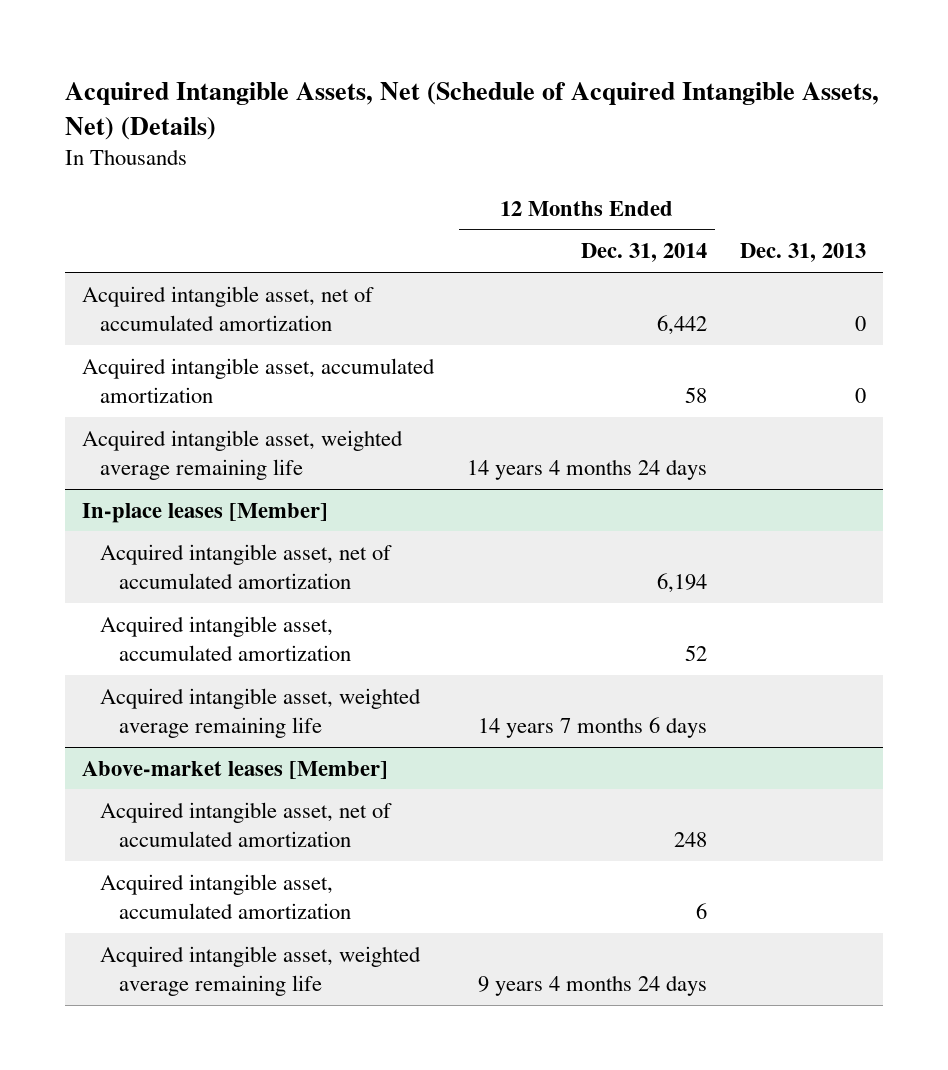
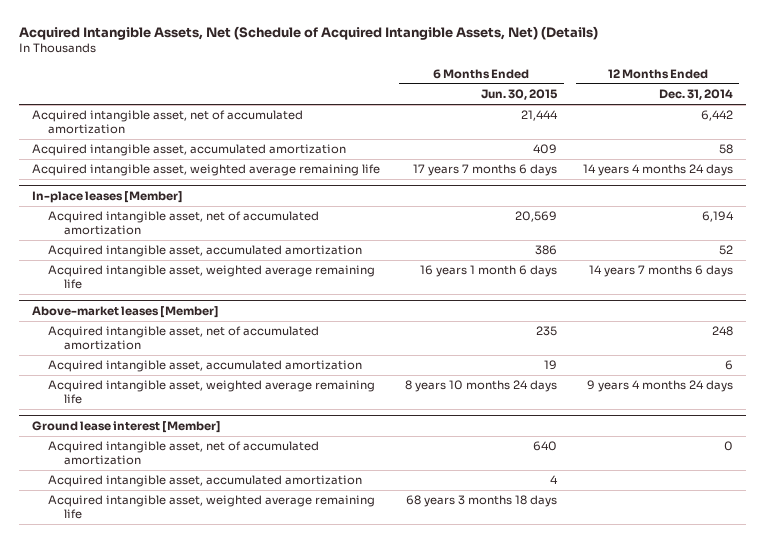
- | 12 Months Ended Dec. 31, 2014 | Dec. 31, 2013
+ | 6 Months Ended Jun. 30, 2015 | 12 Months Ended Dec. 31, 2014
+ Ground lease interest [Member]
+ Acquired intangible asset, net of accumulated amortization | 640 | 0
+ Acquired intangible asset, accumulated amortization | 4 |
+ Acquired intangible asset, weighted average remaining life | 68 years 3 months 18 days |

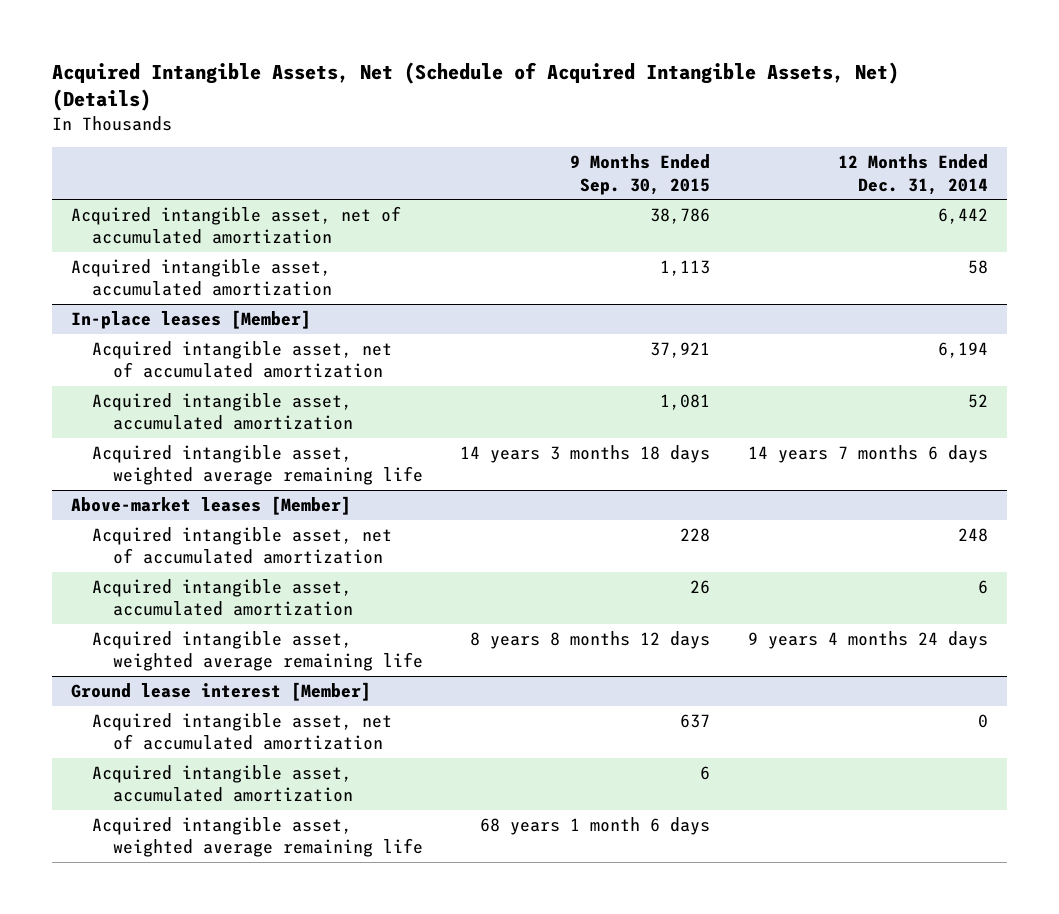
- | 6 Months Ended Jun. 30, 2015 | 12 Months Ended Dec. 31, 2014
+ | 9 Months Ended Sep. 30, 2015 | 12 Months Ended Dec. 31, 2014
- Acquired intangible asset, weighted average remaining life | 17 years 7 months 6 days | 14 years 4 months 24 days

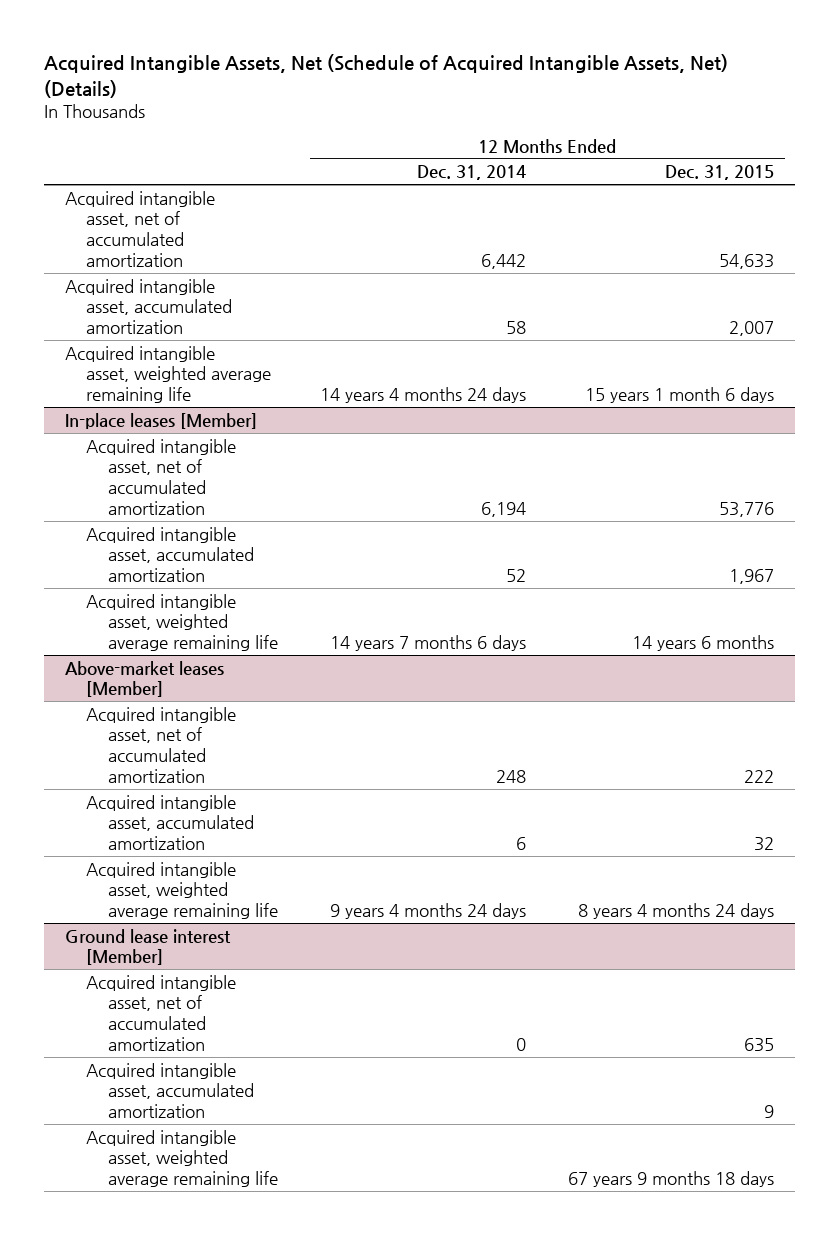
- | 9 Months Ended Sep. 30, 2015 | 12 Months Ended Dec. 31, 2014
+ | 12 Months Ended Dec. 31, 2014 | 12 Months Ended Dec. 31, 2015
+ Acquired intangible asset, weighted average remaining life | 14 years 4 months 24 days | 15 years 1 month 6 days

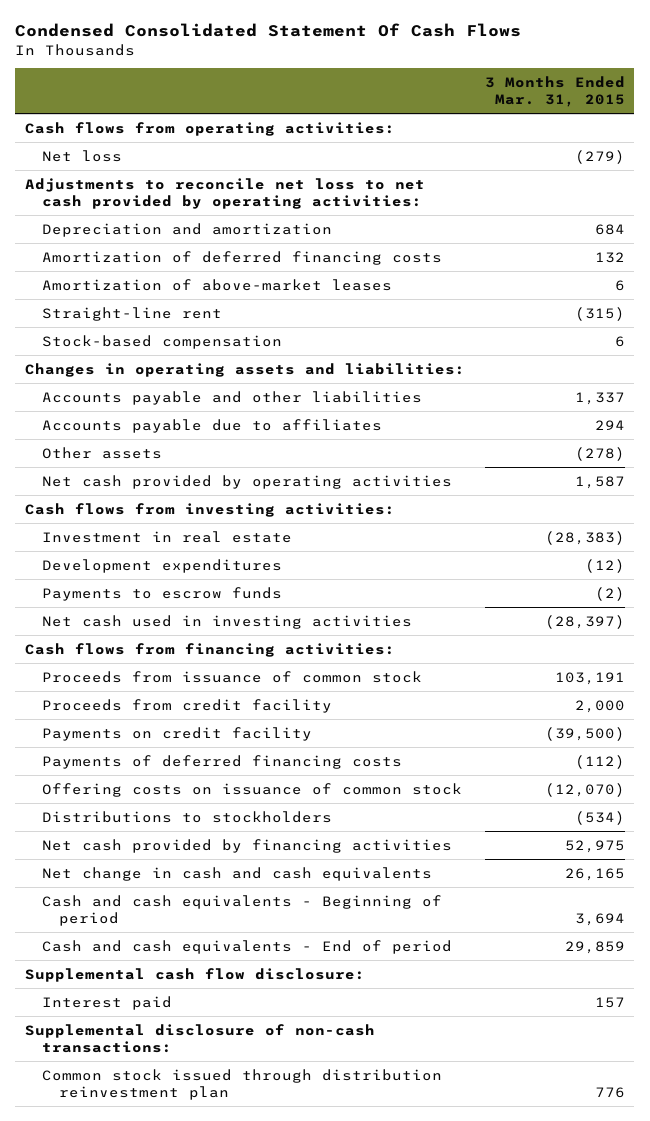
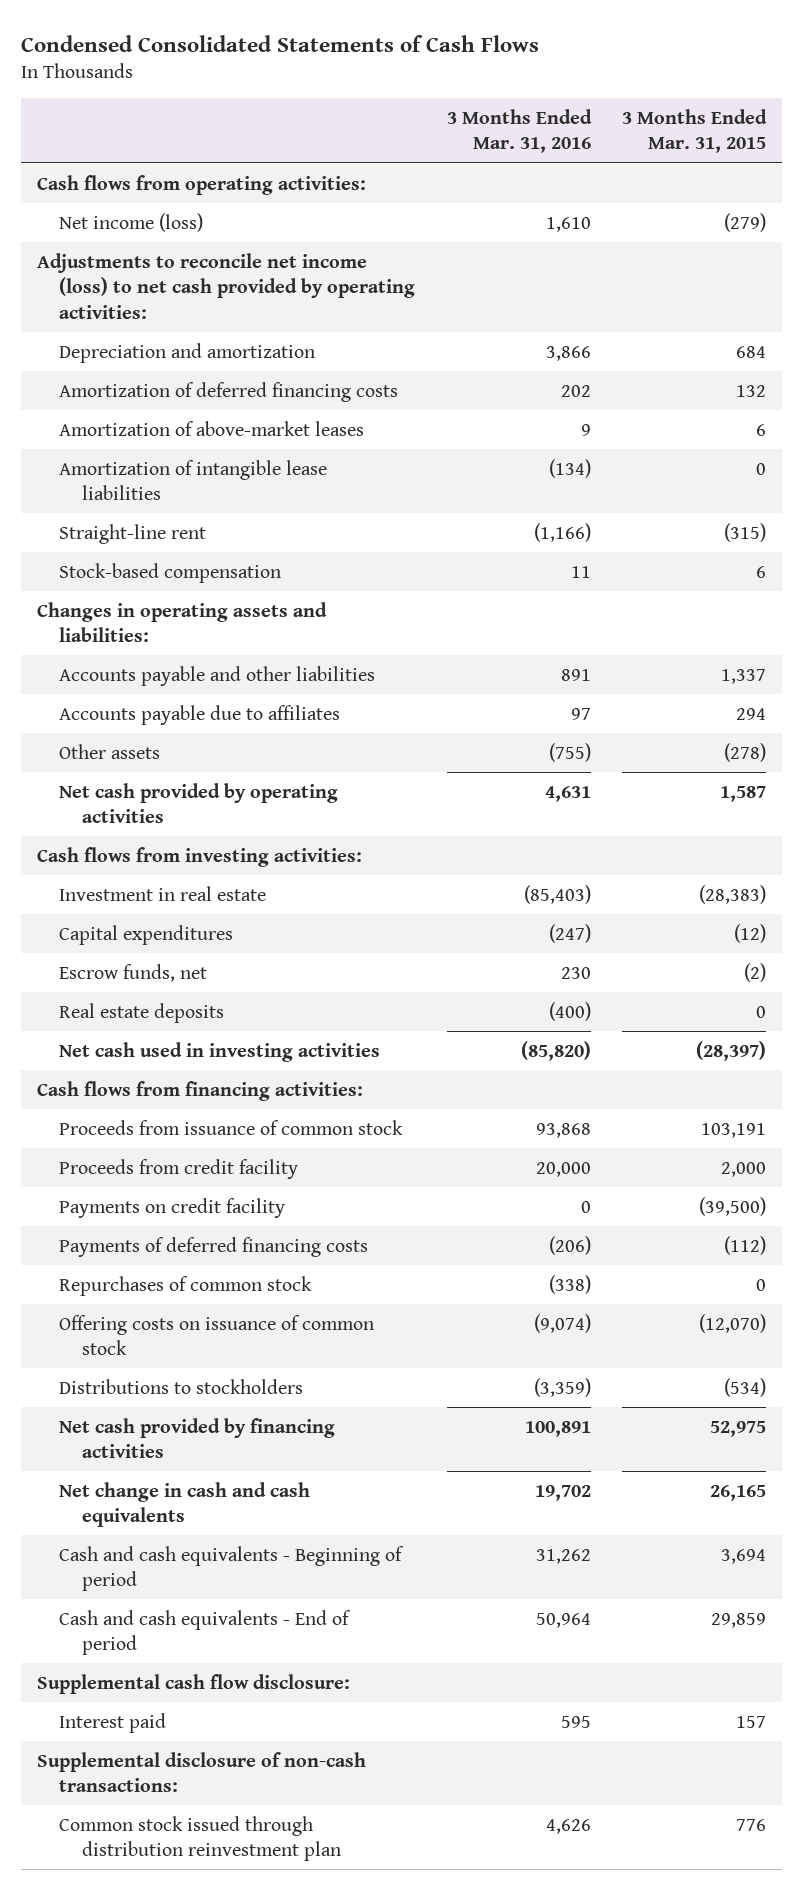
- Condensed Consolidated Statement Of Cash Flows
+ Condensed Consolidated Statements of Cash Flows
- | 3 Months Ended Mar. 31, 2015
+ | 3 Months Ended Mar. 31, 2016 | 3 Months Ended Mar. 31, 2015
- Net loss | (279)
- Adjustments to reconcile net loss to net cash provided by operating activities:
+ Net income (loss) | 1,610 | (279)
+ Adjustments to reconcile net income (loss) to net cash provided by operating activities:
+ Amortization of intangible lease liabilities | (134) | 0
- Development expenditures | (12)
- Payments to escrow funds | (2)
+ Capital expenditures | (247) | (12)
+ Escrow funds, net | 230 | (2)
+ Real estate deposits | (400) | 0
+ Repurchases of common stock | (338) | 0

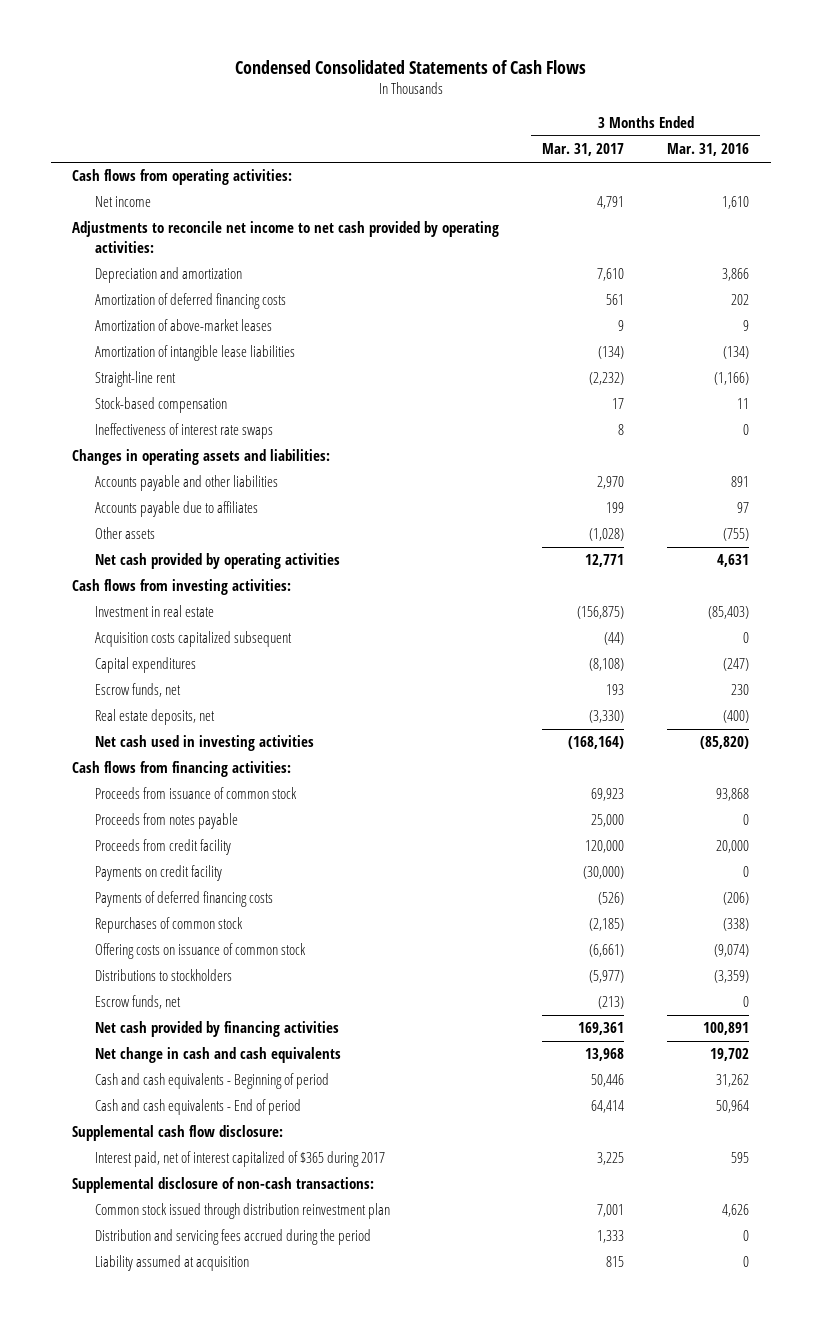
- | 3 Months Ended Mar. 31, 2016 | 3 Months Ended Mar. 31, 2015
+ | 3 Months Ended Mar. 31, 2017 | 3 Months Ended Mar. 31, 2016
- Net income (loss) | 1,610 | (279)
- Adjustments to reconcile net income (loss) to net cash provided by operating activities:
+ Net income | 4,791 | 1,610
+ Adjustments to reconcile net income to net cash provided by operating activities:
+ Ineffectiveness of interest rate swaps | 8 | 0
+ Acquisition costs capitalized subsequent | (44) | 0
- Real estate deposits | (400) | 0
+ Real estate deposits, net | (3,330) | (400)
+ Proceeds from notes payable | 25,000 | 0
+ Escrow funds, net | (213) | 0
- Interest paid | 595 | 157
+ Interest paid, net of interest capitalized of $365 during 2017 | 3,225 | 595
+ Distribution and servicing fees accrued during the period | 1,333 | 0
+ Liability assumed at acquisition | 815 | 0

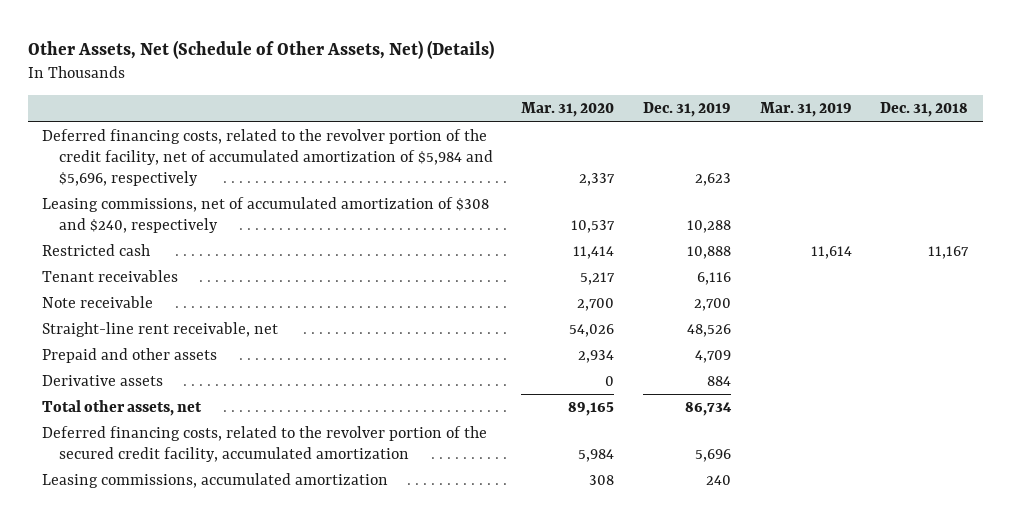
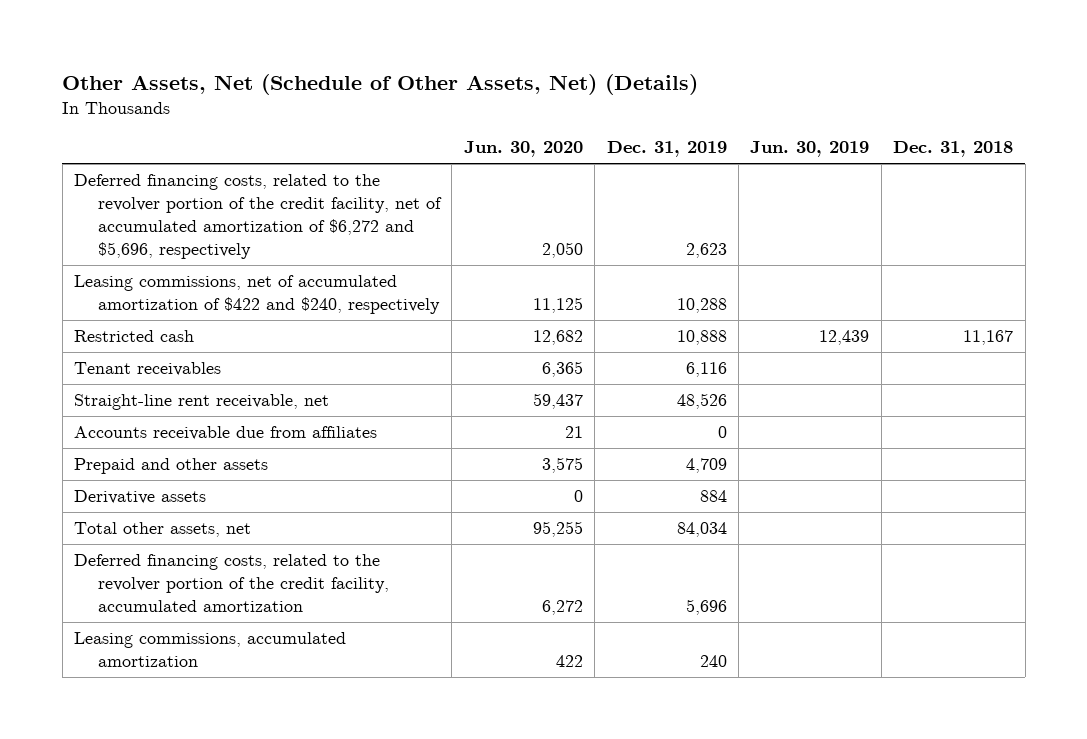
- | Mar. 31, 2020 | Dec. 31, 2019 | Mar. 31, 2019 | Dec. 31, 2018
+ | Jun. 30, 2020 | Dec. 31, 2019 | Jun. 30, 2019 | Dec. 31, 2018
- Deferred financing costs, related to the revolver portion of the credit facility, net of accumulated amortization of $5,984 and $5,696, respectively | 2,337 | 2,623 | |
- Leasing commissions, net of accumulated amortization of $308 and $240, respectively | 10,537 | 10,288 | |
+ Deferred financing costs, related to the revolver portion of the credit facility, net of accumulated amortization of $6,272 and $5,696, respectively | 2,050 | 2,623 | |
+ Leasing commissions, net of accumulated amortization of $422 and $240, respectively | 11,125 | 10,288 | |
- Note receivable | 2,700 | 2,700 | |
+ Accounts receivable due from affiliates | 21 | 0 | |
- Total other assets, net | 89,165 | 86,734 | |
- Deferred financing costs, related to the revolver portion of the secured credit facility, accumulated amortization | 5,984 | 5,696 | |
+ Total other assets, net | 95,255 | 84,034 | |
+ Deferred financing costs, related to the revolver portion of the credit facility, accumulated amortization | 6,272 | 5,696 | |

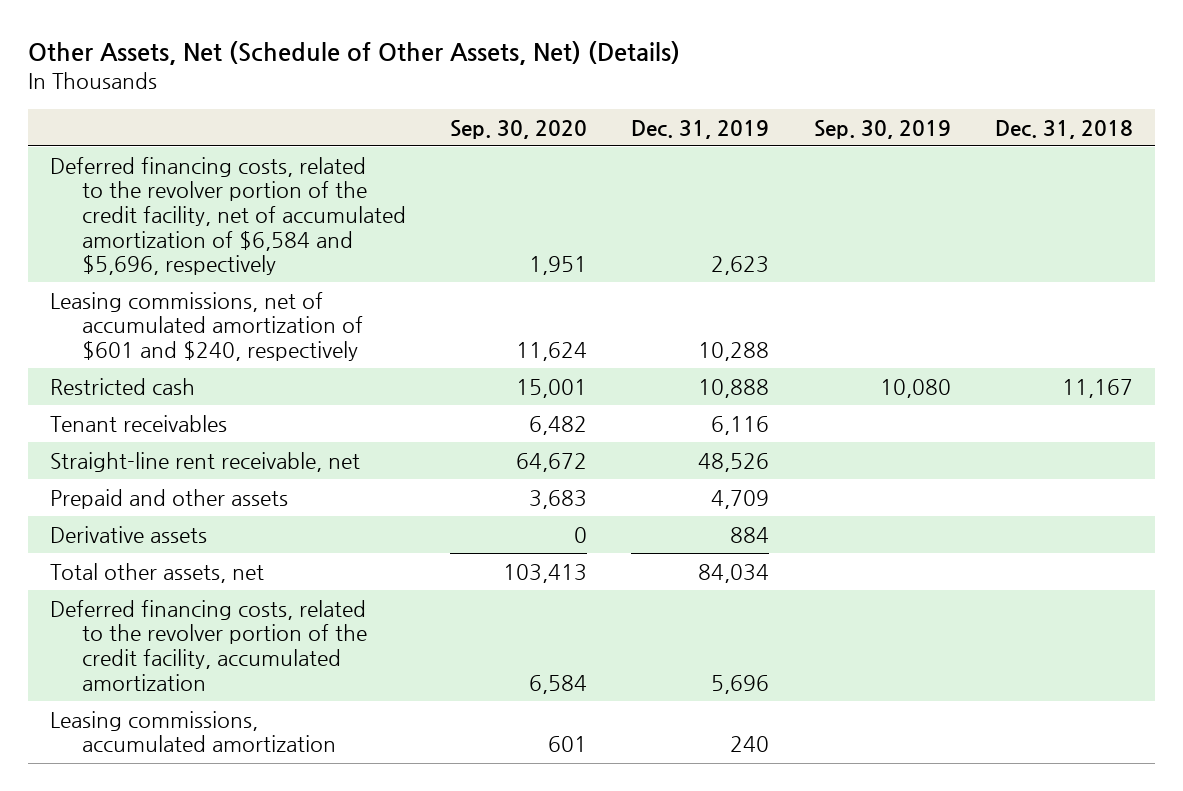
- | Jun. 30, 2020 | Dec. 31, 2019 | Jun. 30, 2019 | Dec. 31, 2018
+ | Sep. 30, 2020 | Dec. 31, 2019 | Sep. 30, 2019 | Dec. 31, 2018
- Deferred financing costs, related to the revolver portion of the credit facility, net of accumulated amortization of $6,272 and $5,696, respectively | 2,050 | 2,623 | |
- Leasing commissions, net of accumulated amortization of $422 and $240, respectively | 11,125 | 10,288 | |
+ Deferred financing costs, related to the revolver portion of the credit facility, net of accumulated amortization of $6,584 and $5,696, respectively | 1,951 | 2,623 | |
+ Leasing commissions, net of accumulated amortization of $601 and $240, respectively | 11,624 | 10,288 | |
- Accounts receivable due from affiliates | 21 | 0 | |

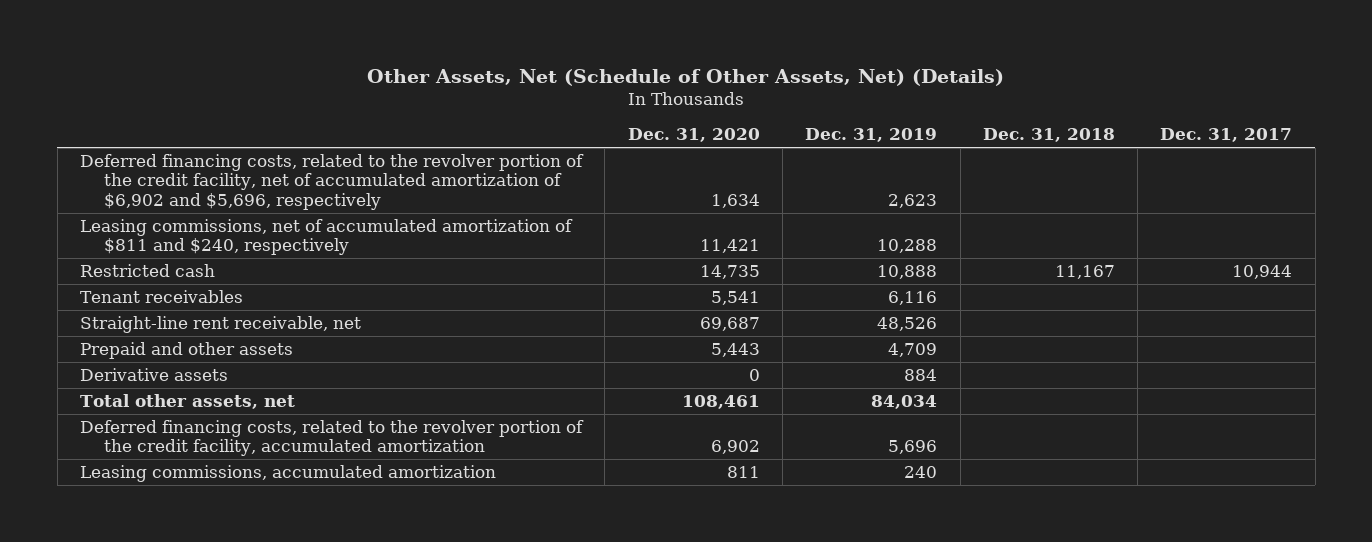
- | Sep. 30, 2020 | Dec. 31, 2019 | Sep. 30, 2019 | Dec. 31, 2018
+ | Dec. 31, 2020 | Dec. 31, 2019 | Dec. 31, 2018 | Dec. 31, 2017
- Deferred financing costs, related to the revolver portion of the credit facility, net of accumulated amortization of $6,584 and $5,696, respectively | 1,951 | 2,623 | |
- Leasing commissions, net of accumulated amortization of $601 and $240, respectively | 11,624 | 10,288 | |
+ Deferred financing costs, related to the revolver portion of the credit facility, net of accumulated amortization of $6,902 and $5,696, respectively | 1,634 | 2,623 | |
+ Leasing commissions, net of accumulated amortization of $811 and $240, respectively | 11,421 | 10,288 | |

